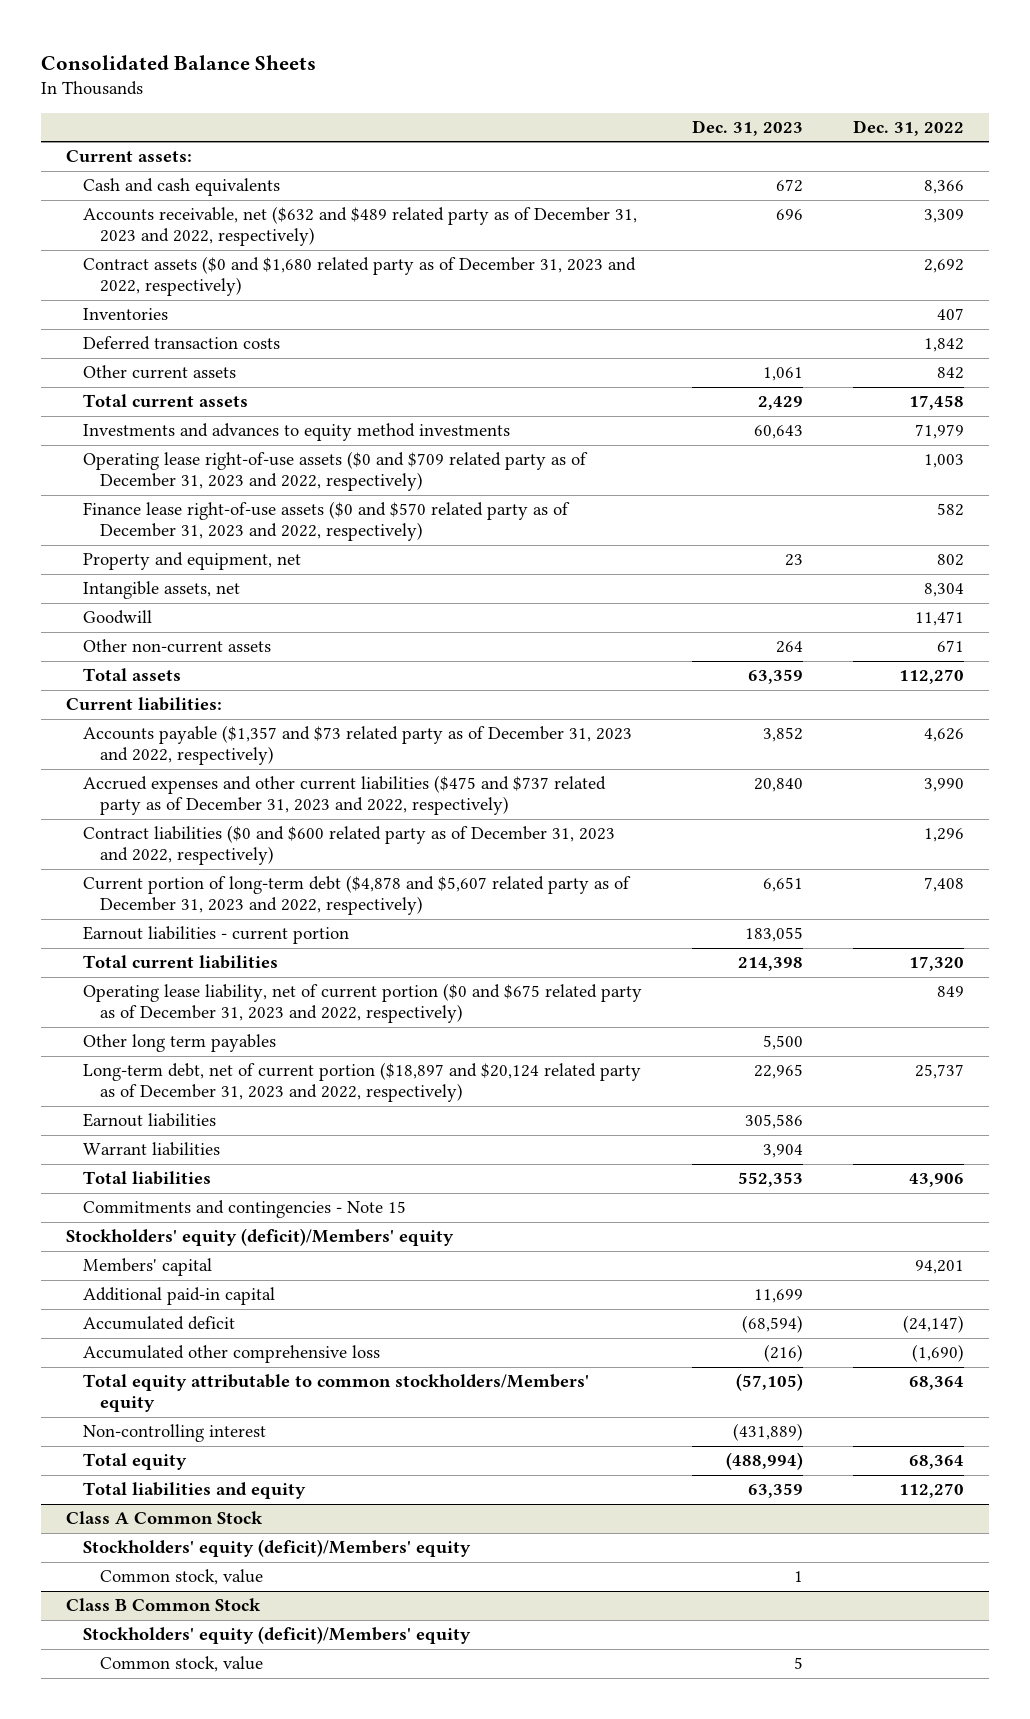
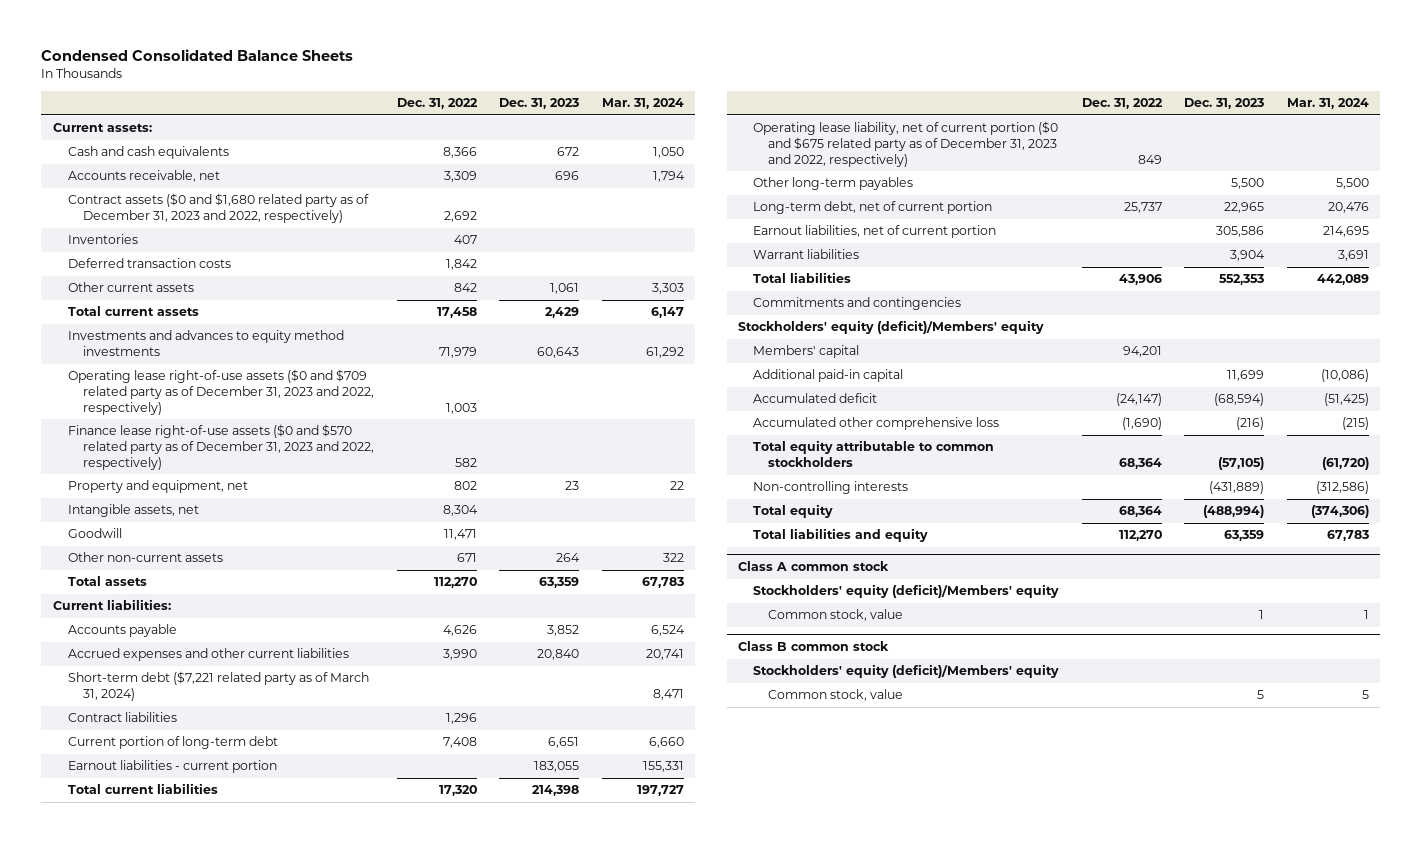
- Consolidated Balance Sheets
+ Condensed Consolidated Balance Sheets
- | Dec. 31, 2023 | Dec. 31, 2022
+ | Dec. 31, 2022 | Dec. 31, 2023 | Mar. 31, 2024
- Accounts receivable, net ($632 and $489 related party as of December 31, 2023 and 2022, respectively) | 696 | 3,309
+ Accounts receivable, net | 3,309 | 696 | 1,794
- Accounts payable ($1,357 and $73 related party as of December 31, 2023 and 2022, respectively) | 3,852 | 4,626
- Accrued expenses and other current liabilities ($475 and $737 related party as of December 31, 2023 and 2022, respectively) | 20,840 | 3,990
- Contract liabilities ($0 and $600 related party as of December 31, 2023 and 2022, respectively) | | 1,296
- Current portion of long-term debt ($4,878 and $5,607 related party as of December 31, 2023 and 2022, respectively) | 6,651 | 7,408
+ Accounts payable | 4,626 | 3,852 | 6,524
+ Accrued expenses and other current liabilities | 3,990 | 20,840 | 20,741
+ Short-term debt ($7,221 related party as of March 31, 2024) | | | 8,471
+ Contract liabilities | 1,296 | |
+ Current portion of long-term debt | 7,408 | 6,651 | 6,660
- Other long term payables | 5,500 |
- Long-term debt, net of current portion ($18,897 and $20,124 related party as of December 31, 2023 and 2022, respectively) | 22,965 | 25,737
- Earnout liabilities | 305,586 |
+ Other long-term payables | | 5,500 | 5,500
+ Long-term debt, net of current portion | 25,737 | 22,965 | 20,476
+ Earnout liabilities, net of current portion | | 305,586 | 214,695
- Commitments and contingencies - Note 15
+ Commitments and contingencies
- Total equity attributable to common stockholders/Members' equity | (57,105) | 68,364
- Non-controlling interest | (431,889) |
+ Total equity attributable to common stockholders | 68,364 | (57,105) | (61,720)
+ Non-controlling interests | | (431,889) | (312,586)
- Class A Common Stock
+ Class A common stock
- Class B Common Stock
+ Class B common stock

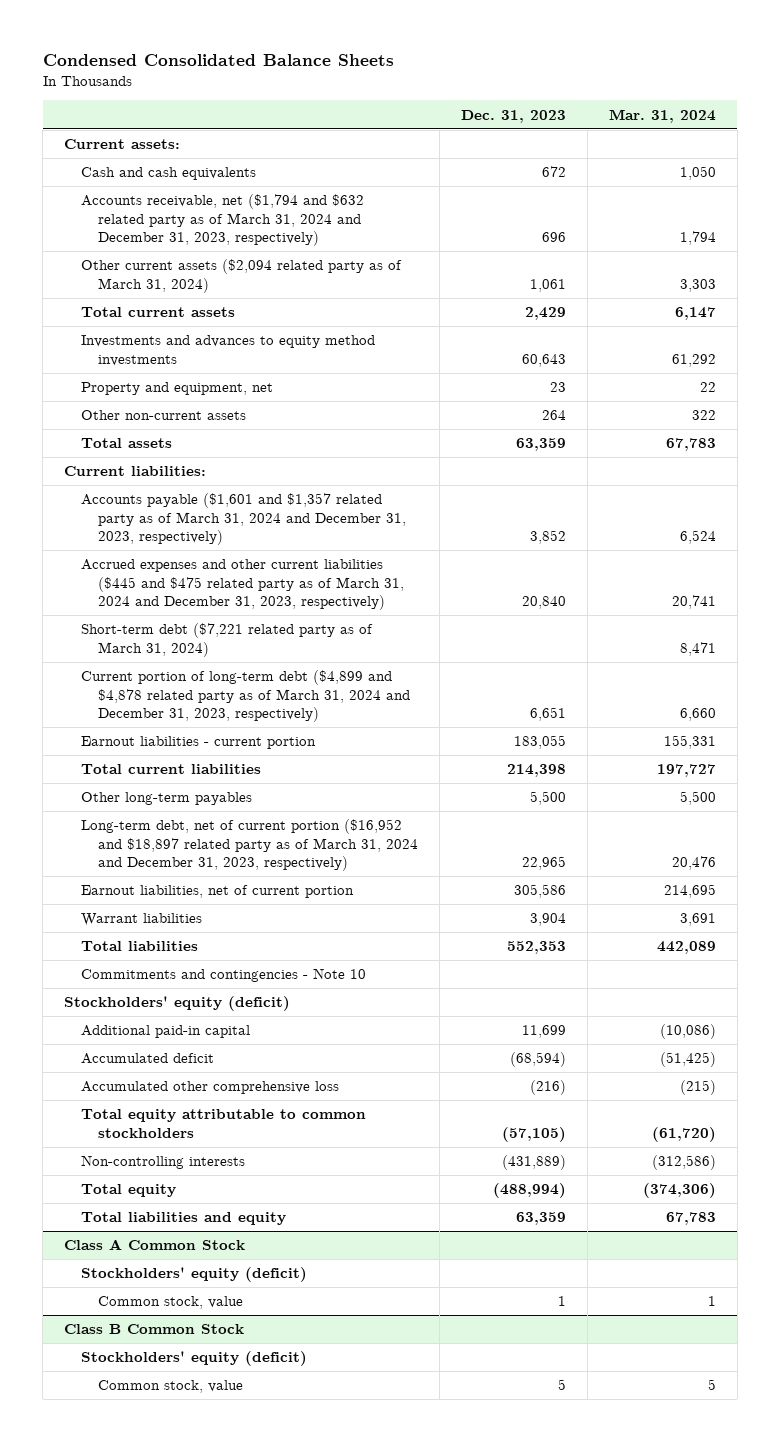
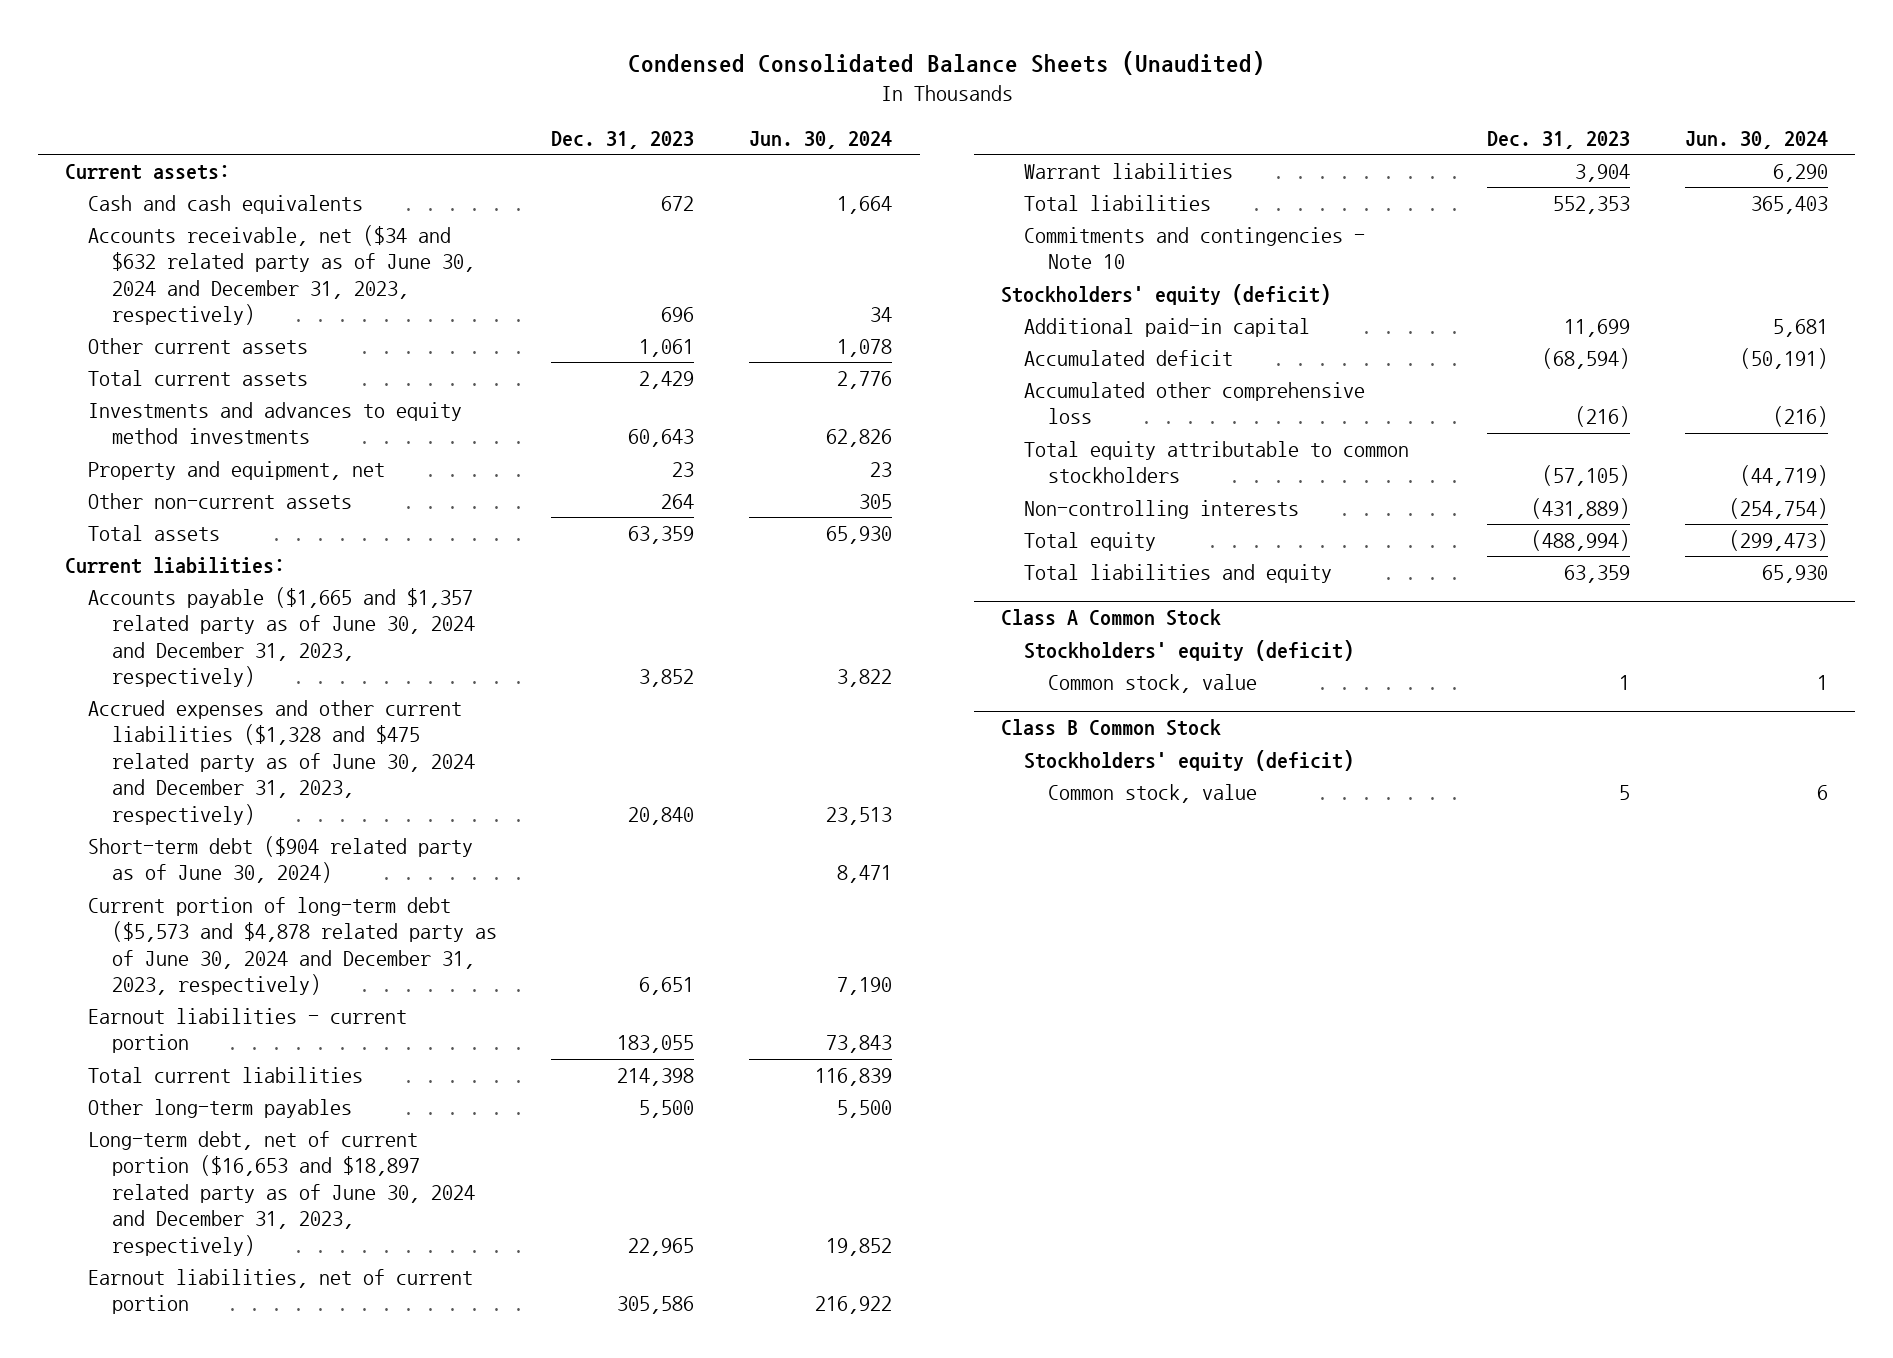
- Condensed Consolidated Balance Sheets
+ Condensed Consolidated Balance Sheets (Unaudited)
- | Dec. 31, 2023 | Mar. 31, 2024
+ | Dec. 31, 2023 | Jun. 30, 2024
- Accounts receivable, net ($1,794 and $632 related party as of March 31, 2024 and December 31, 2023, respectively) | 696 | 1,794
- Other current assets ($2,094 related party as of March 31, 2024) | 1,061 | 3,303
+ Accounts receivable, net ($34 and $632 related party as of June 30, 2024 and December 31, 2023, respectively) | 696 | 34
+ Other current assets | 1,061 | 1,078
- Accounts payable ($1,601 and $1,357 related party as of March 31, 2024 and December 31, 2023, respectively) | 3,852 | 6,524
- Accrued expenses and other current liabilities ($445 and $475 related party as of March 31, 2024 and December 31, 2023, respectively) | 20,840 | 20,741
- Short-term debt ($7,221 related party as of March 31, 2024) | | 8,471
- Current portion of long-term debt ($4,899 and $4,878 related party as of March 31, 2024 and December 31, 2023, respectively) | 6,651 | 6,660
+ Accounts payable ($1,665 and $1,357 related party as of June 30, 2024 and December 31, 2023, respectively) | 3,852 | 3,822
+ Accrued expenses and other current liabilities ($1,328 and $475 related party as of June 30, 2024 and December 31, 2023, respectively) | 20,840 | 23,513
+ Short-term debt ($904 related party as of June 30, 2024) | | 8,471
+ Current portion of long-term debt ($5,573 and $4,878 related party as of June 30, 2024 and December 31, 2023, respectively) | 6,651 | 7,190
- Long-term debt, net of current portion ($16,952 and $18,897 related party as of March 31, 2024 and December 31, 2023, respectively) | 22,965 | 20,476
+ Long-term debt, net of current portion ($16,653 and $18,897 related party as of June 30, 2024 and December 31, 2023, respectively) | 22,965 | 19,852

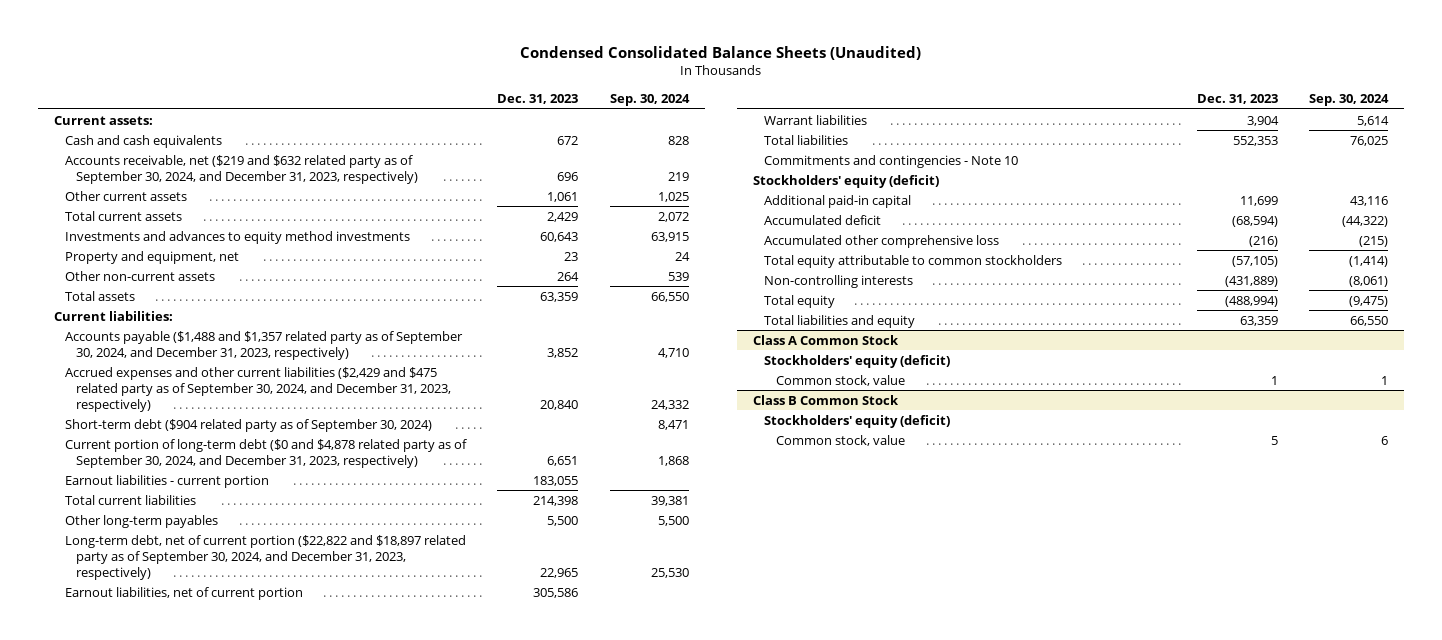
- | Dec. 31, 2023 | Jun. 30, 2024
+ | Dec. 31, 2023 | Sep. 30, 2024
- Accounts receivable, net ($34 and $632 related party as of June 30, 2024 and December 31, 2023, respectively) | 696 | 34
+ Accounts receivable, net ($219 and $632 related party as of September 30, 2024, and December 31, 2023, respectively) | 696 | 219
- Accounts payable ($1,665 and $1,357 related party as of June 30, 2024 and December 31, 2023, respectively) | 3,852 | 3,822
- Accrued expenses and other current liabilities ($1,328 and $475 related party as of June 30, 2024 and December 31, 2023, respectively) | 20,840 | 23,513
- Short-term debt ($904 related party as of June 30, 2024) | | 8,471
- Current portion of long-term debt ($5,573 and $4,878 related party as of June 30, 2024 and December 31, 2023, respectively) | 6,651 | 7,190
+ Accounts payable ($1,488 and $1,357 related party as of September 30, 2024, and December 31, 2023, respectively) | 3,852 | 4,710
+ Accrued expenses and other current liabilities ($2,429 and $475 related party as of September 30, 2024, and December 31, 2023, respectively) | 20,840 | 24,332
+ Short-term debt ($904 related party as of September 30, 2024) | | 8,471
+ Current portion of long-term debt ($0 and $4,878 related party as of September 30, 2024, and December 31, 2023, respectively) | 6,651 | 1,868
- Long-term debt, net of current portion ($16,653 and $18,897 related party as of June 30, 2024 and December 31, 2023, respectively) | 22,965 | 19,852
+ Long-term debt, net of current portion ($22,822 and $18,897 related party as of September 30, 2024, and December 31, 2023, respectively) | 22,965 | 25,530

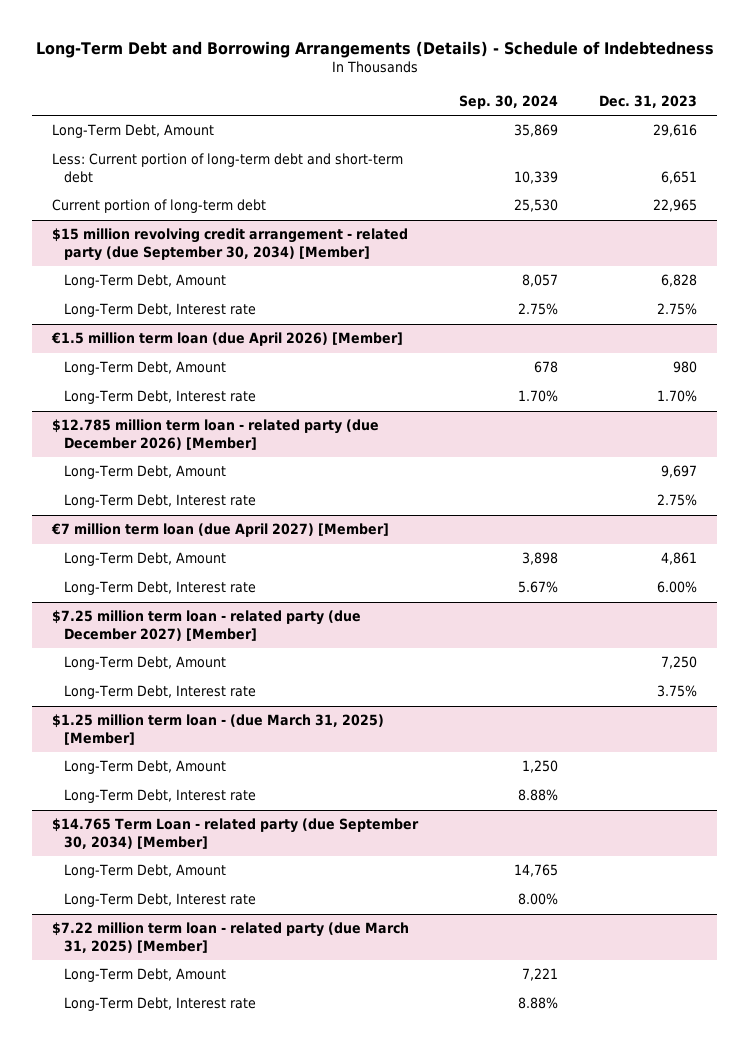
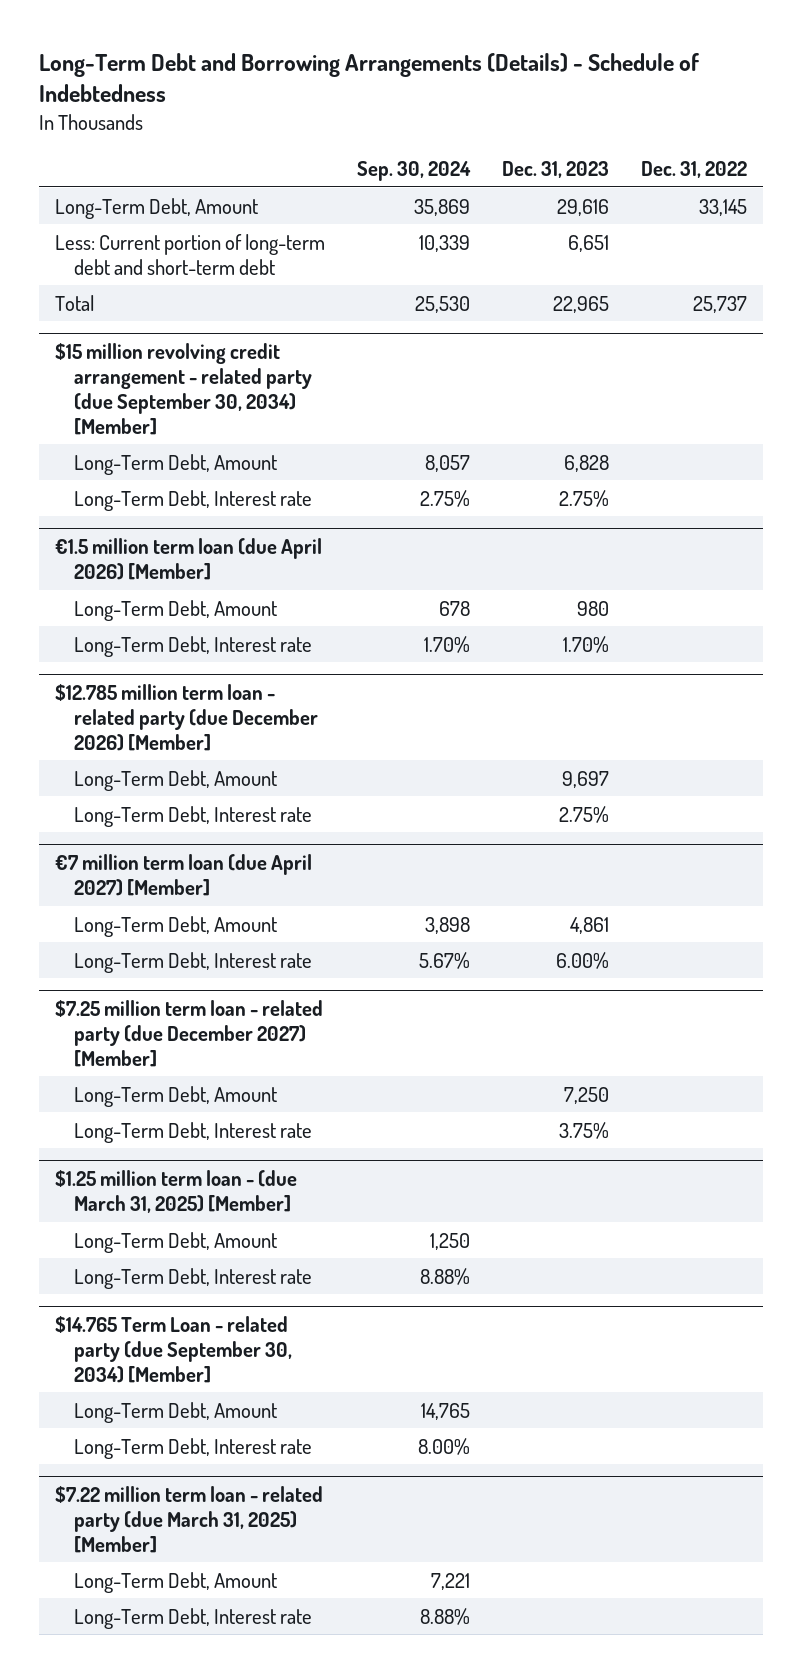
- | Sep. 30, 2024 | Dec. 31, 2023
+ | Sep. 30, 2024 | Dec. 31, 2023 | Dec. 31, 2022
- Current portion of long-term debt | 25,530 | 22,965
+ Total | 25,530 | 22,965 | 25,737

